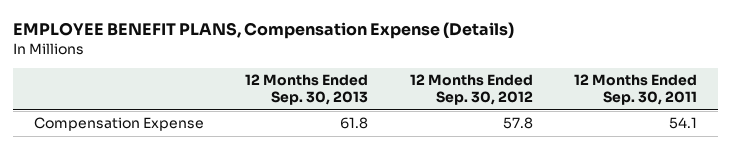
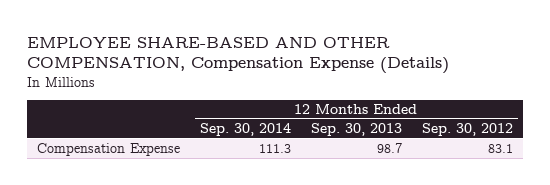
- EMPLOYEE BENEFIT PLANS, Compensation Expense (Details)
+ EMPLOYEE SHARE-BASED AND OTHER COMPENSATION, Compensation Expense (Details)
- | 12 Months Ended Sep. 30, 2013 | 12 Months Ended Sep. 30, 2012 | 12 Months Ended Sep. 30, 2011
+ | 12 Months Ended Sep. 30, 2014 | 12 Months Ended Sep. 30, 2013 | 12 Months Ended Sep. 30, 2012
- Compensation Expense | 61.8 | 57.8 | 54.1
+ Compensation Expense | 111.3 | 98.7 | 83.1

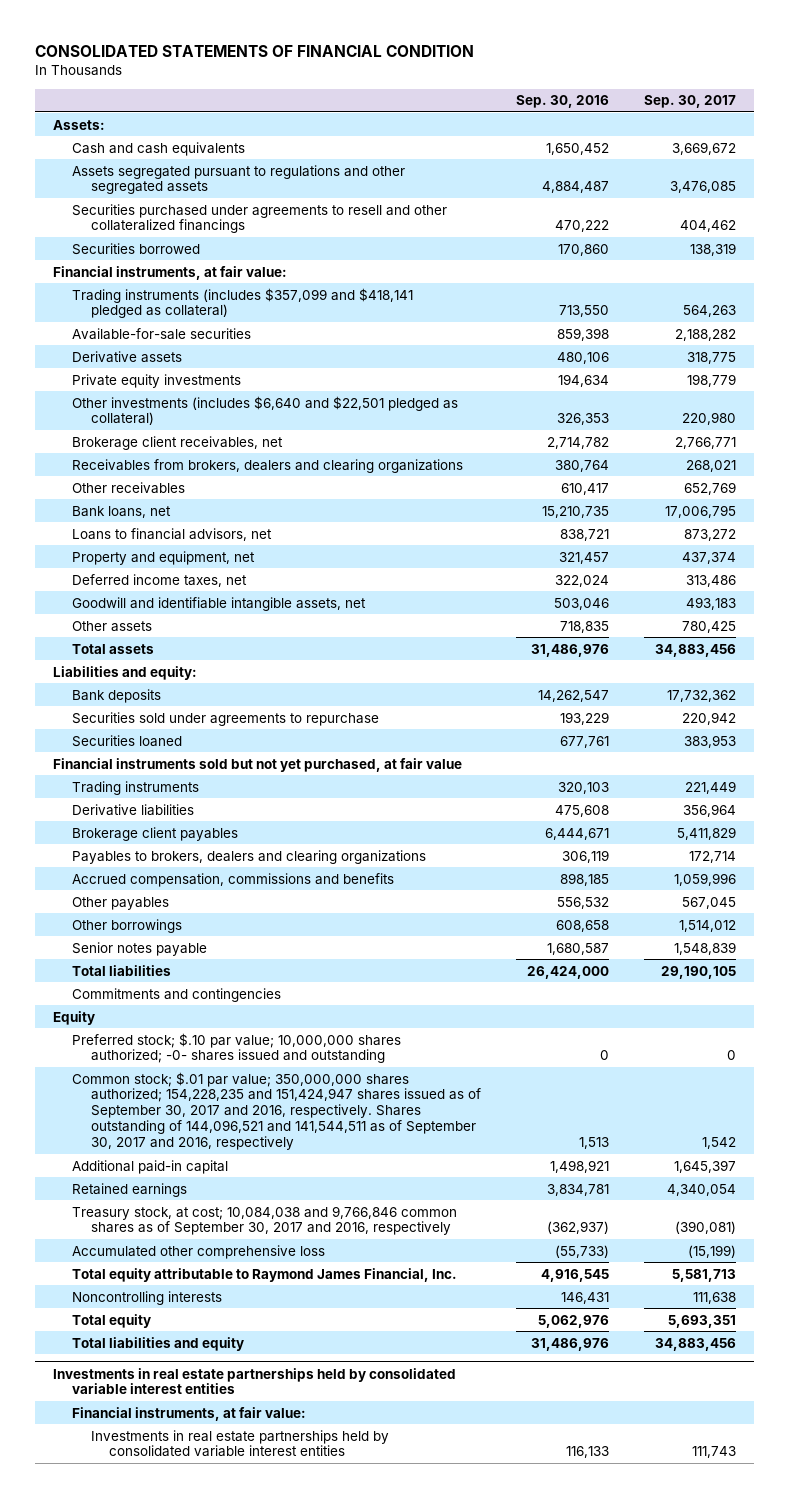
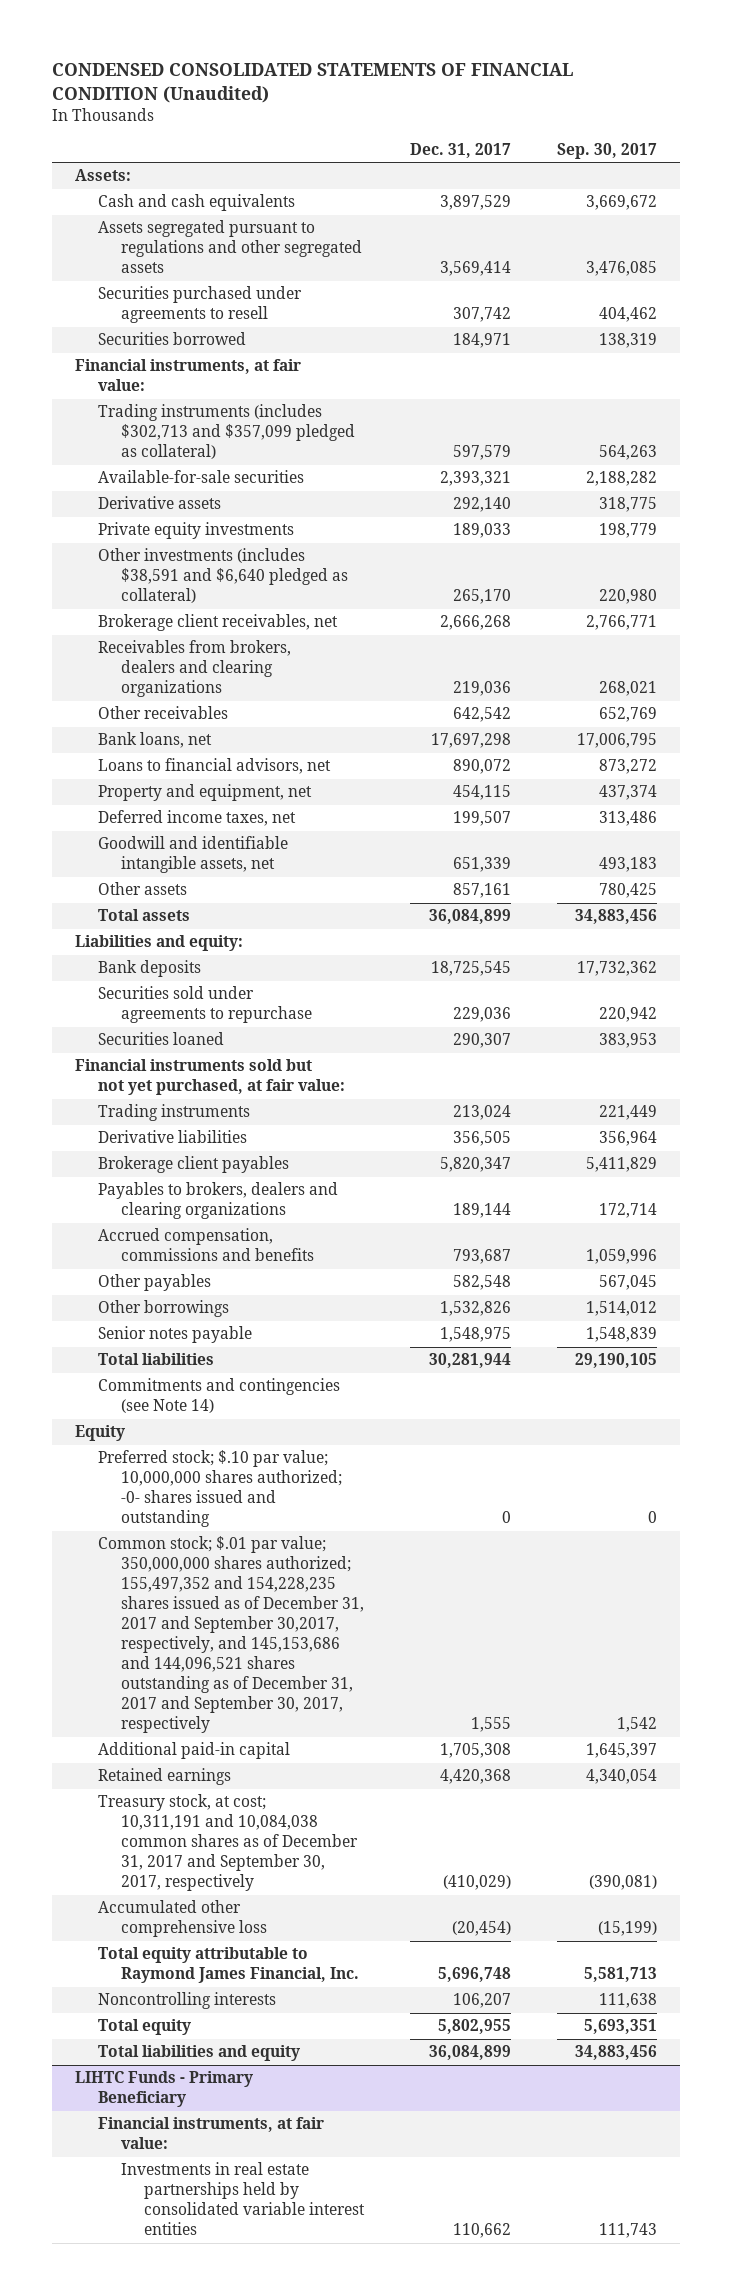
- CONSOLIDATED STATEMENTS OF FINANCIAL CONDITION
+ CONDENSED CONSOLIDATED STATEMENTS OF FINANCIAL CONDITION (Unaudited)
- | Sep. 30, 2016 | Sep. 30, 2017
+ | Dec. 31, 2017 | Sep. 30, 2017
- Securities purchased under agreements to resell and other collateralized financings | 470,222 | 404,462
+ Securities purchased under agreements to resell | 307,742 | 404,462
- Trading instruments (includes $357,099 and $418,141 pledged as collateral) | 713,550 | 564,263
+ Trading instruments (includes $302,713 and $357,099 pledged as collateral) | 597,579 | 564,263
- Other investments (includes $6,640 and $22,501 pledged as collateral) | 326,353 | 220,980
+ Other investments (includes $38,591 and $6,640 pledged as collateral) | 265,170 | 220,980
- Financial instruments sold but not yet purchased, at fair value
+ Financial instruments sold but not yet purchased, at fair value:
- Commitments and contingencies
+ Commitments and contingencies (see Note 14)
- Common stock; $.01 par value; 350,000,000 shares authorized; 154,228,235 and 151,424,947 shares issued as of September 30, 2017 and 2016, respectively. Shares outstanding of 144,096,521 and 141,544,511 as of September 30, 2017 and 2016, respectively | 1,513 | 1,542
+ Common stock; $.01 par value; 350,000,000 shares authorized; 155,497,352 and 154,228,235 shares issued as of December 31, 2017 and September 30,2017, respectively, and 145,153,686 and 144,096,521 shares outstanding as of December 31, 2017 and September 30, 2017, respectively | 1,555 | 1,542
- Treasury stock, at cost; 10,084,038 and 9,766,846 common shares as of September 30, 2017 and 2016, respectively | (362,937) | (390,081)
+ Treasury stock, at cost; 10,311,191 and 10,084,038 common shares as of December 31, 2017 and September 30, 2017, respectively | (410,029) | (390,081)
- Investments in real estate partnerships held by consolidated variable interest entities
+ LIHTC Funds - Primary Beneficiary

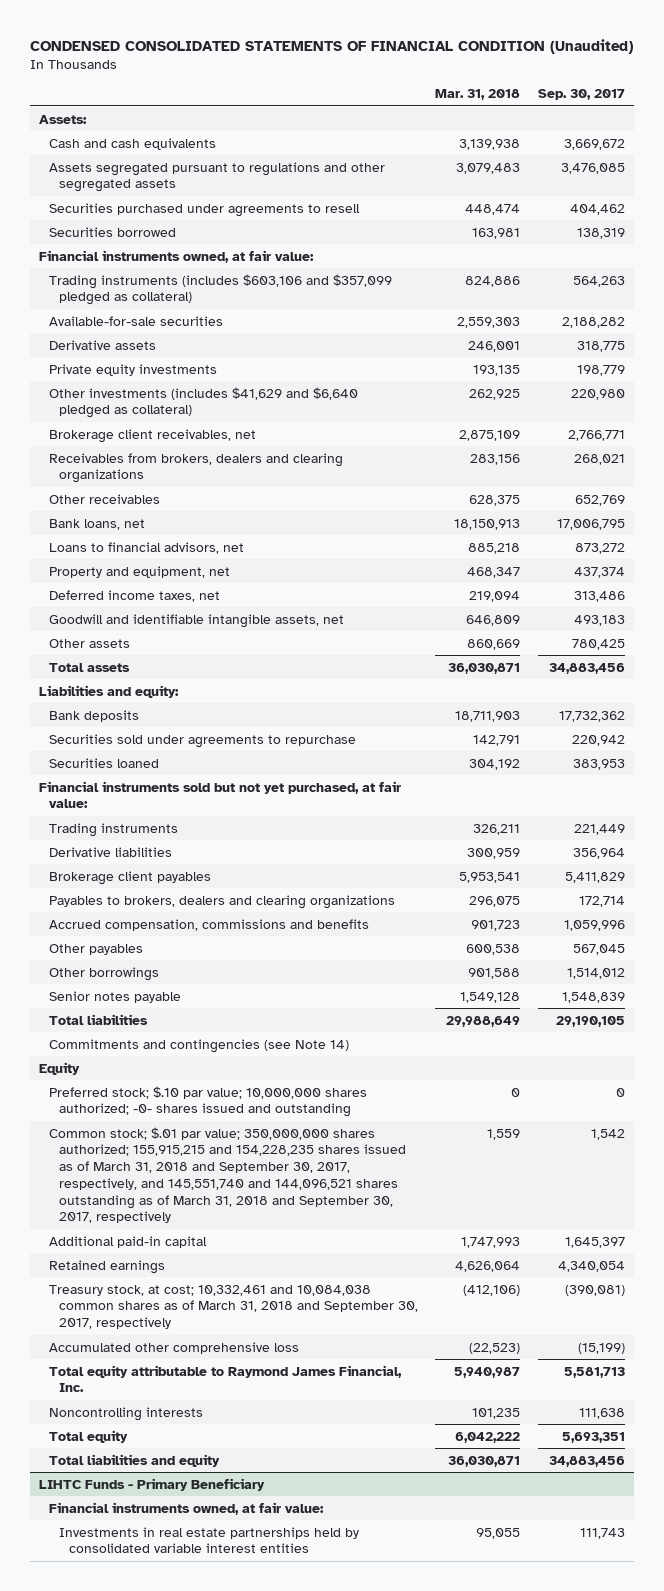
- | Dec. 31, 2017 | Sep. 30, 2017
+ | Mar. 31, 2018 | Sep. 30, 2017
- Financial instruments, at fair value:
- Trading instruments (includes $302,713 and $357,099 pledged as collateral) | 597,579 | 564,263
+ Financial instruments owned, at fair value:
+ Trading instruments (includes $603,106 and $357,099 pledged as collateral) | 824,886 | 564,263
- Other investments (includes $38,591 and $6,640 pledged as collateral) | 265,170 | 220,980
+ Other investments (includes $41,629 and $6,640 pledged as collateral) | 262,925 | 220,980
- Common stock; $.01 par value; 350,000,000 shares authorized; 155,497,352 and 154,228,235 shares issued as of December 31, 2017 and September 30,2017, respectively, and 145,153,686 and 144,096,521 shares outstanding as of December 31, 2017 and September 30, 2017, respectively | 1,555 | 1,542
+ Common stock; $.01 par value; 350,000,000 shares authorized; 155,915,215 and 154,228,235 shares issued as of March 31, 2018 and September 30, 2017, respectively, and 145,551,740 and 144,096,521 shares outstanding as of March 31, 2018 and September 30, 2017, respectively | 1,559 | 1,542
- Treasury stock, at cost; 10,311,191 and 10,084,038 common shares as of December 31, 2017 and September 30, 2017, respectively | (410,029) | (390,081)
+ Treasury stock, at cost; 10,332,461 and 10,084,038 common shares as of March 31, 2018 and September 30, 2017, respectively | (412,106) | (390,081)
@ LIHTC Funds - Primary Beneficiary
- Financial instruments, at fair value:
+ Financial instruments owned, at fair value:

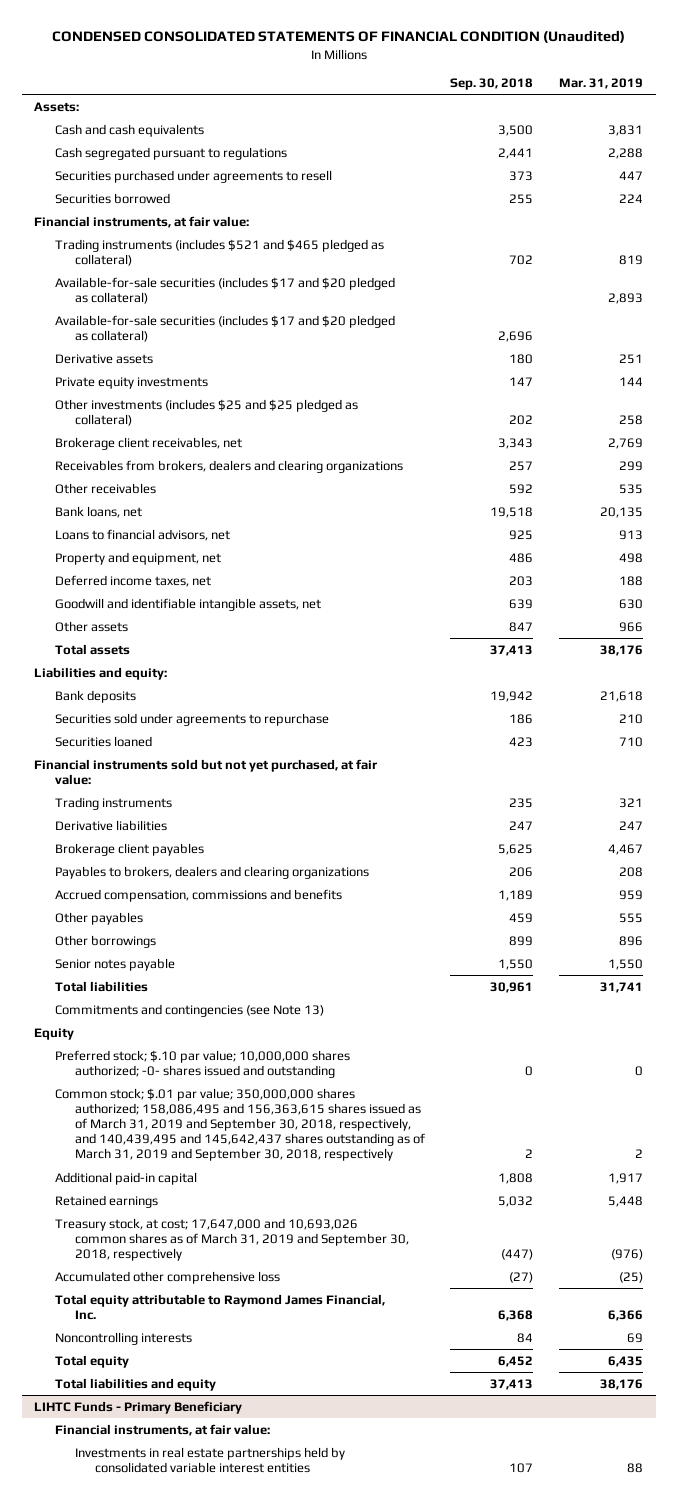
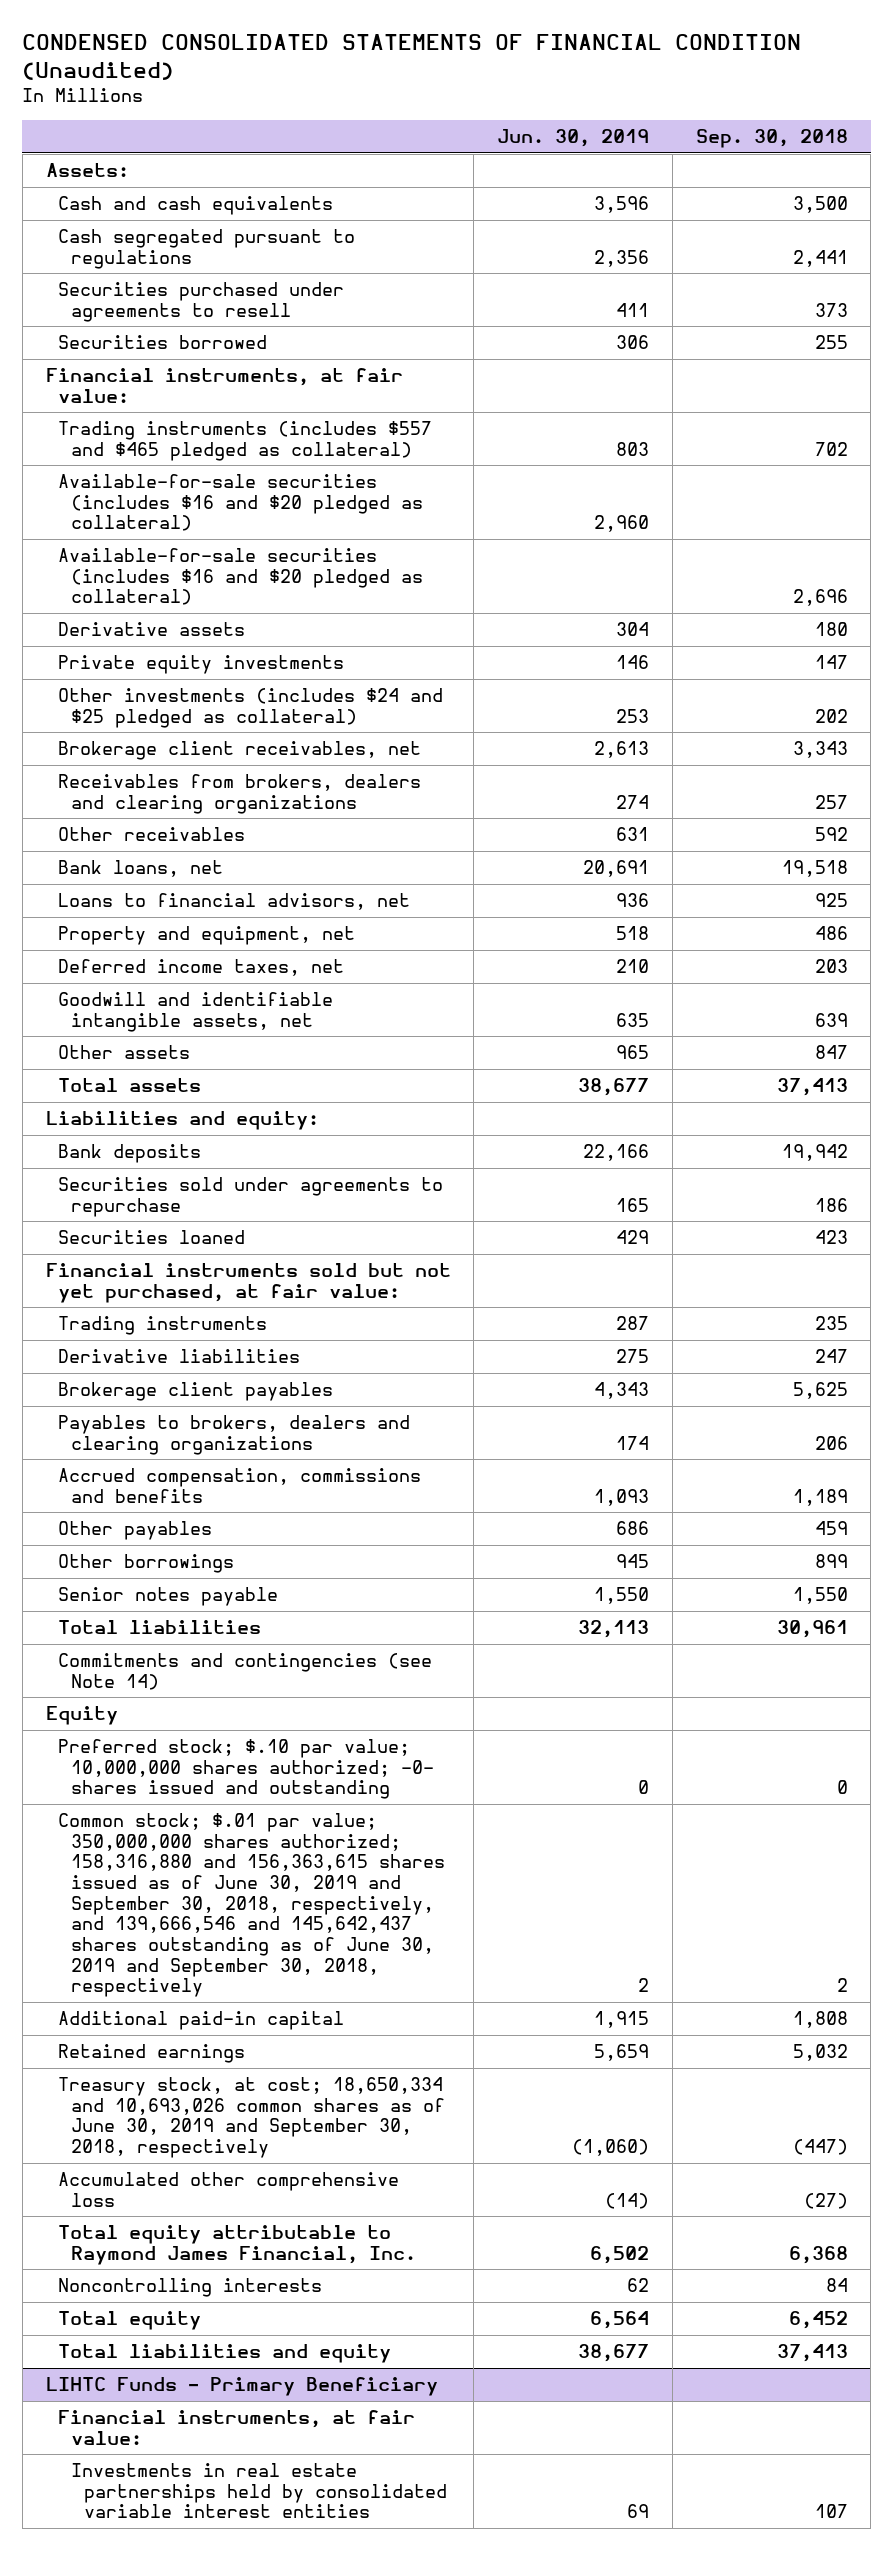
- | Sep. 30, 2018 | Mar. 31, 2019
+ | Jun. 30, 2019 | Sep. 30, 2018
- Trading instruments (includes $521 and $465 pledged as collateral) | 702 | 819
- Available-for-sale securities (includes $17 and $20 pledged as collateral) | | 2,893
- Available-for-sale securities (includes $17 and $20 pledged as collateral) | 2,696 |
+ Trading instruments (includes $557 and $465 pledged as collateral) | 803 | 702
+ Available-for-sale securities (includes $16 and $20 pledged as collateral) | 2,960 |
+ Available-for-sale securities (includes $16 and $20 pledged as collateral) | | 2,696
- Other investments (includes $25 and $25 pledged as collateral) | 202 | 258
+ Other investments (includes $24 and $25 pledged as collateral) | 253 | 202
- Commitments and contingencies (see Note 13)
+ Commitments and contingencies (see Note 14)
- Common stock; $.01 par value; 350,000,000 shares authorized; 158,086,495 and 156,363,615 shares issued as of March 31, 2019 and September 30, 2018, respectively, and 140,439,495 and 145,642,437 shares outstanding as of March 31, 2019 and September 30, 2018, respectively | 2 | 2
+ Common stock; $.01 par value; 350,000,000 shares authorized; 158,316,880 and 156,363,615 shares issued as of June 30, 2019 and September 30, 2018, respectively, and 139,666,546 and 145,642,437 shares outstanding as of June 30, 2019 and September 30, 2018, respectively | 2 | 2
- Treasury stock, at cost; 17,647,000 and 10,693,026 common shares as of March 31, 2019 and September 30, 2018, respectively | (447) | (976)
+ Treasury stock, at cost; 18,650,334 and 10,693,026 common shares as of June 30, 2019 and September 30, 2018, respectively | (1,060) | (447)

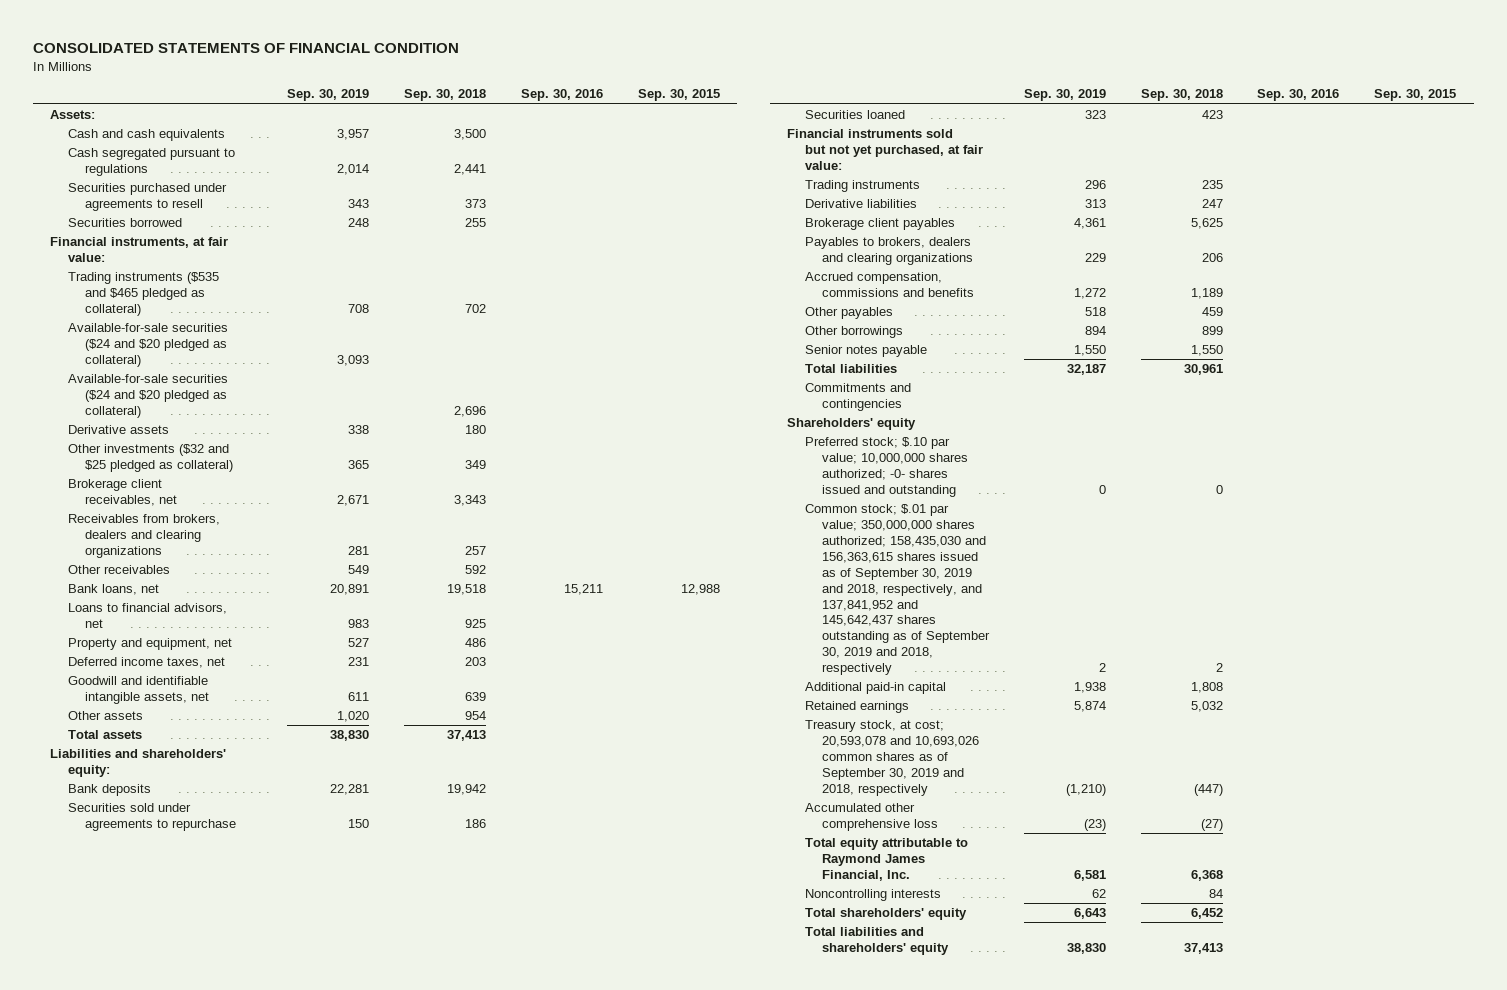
- CONDENSED CONSOLIDATED STATEMENTS OF FINANCIAL CONDITION (Unaudited)
+ CONSOLIDATED STATEMENTS OF FINANCIAL CONDITION
- | Jun. 30, 2019 | Sep. 30, 2018
+ | Sep. 30, 2019 | Sep. 30, 2018 | Sep. 30, 2016 | Sep. 30, 2015
- Trading instruments (includes $557 and $465 pledged as collateral) | 803 | 702
- Available-for-sale securities (includes $16 and $20 pledged as collateral) | 2,960 |
- Available-for-sale securities (includes $16 and $20 pledged as collateral) | | 2,696
+ Trading instruments ($535 and $465 pledged as collateral) | 708 | 702 | |
+ Available-for-sale securities ($24 and $20 pledged as collateral) | 3,093 | | |
+ Available-for-sale securities ($24 and $20 pledged as collateral) | | 2,696 | |
- Private equity investments | 146 | 147
- Other investments (includes $24 and $25 pledged as collateral) | 253 | 202
+ Other investments ($32 and $25 pledged as collateral) | 365 | 349 | |
- Other assets | 965 | 847
+ Other assets | 1,020 | 954 | |
- Liabilities and equity:
+ Liabilities and shareholders' equity:
- Commitments and contingencies (see Note 14)
- Equity
+ Commitments and contingencies
+ Shareholders' equity
- Common stock; $.01 par value; 350,000,000 shares authorized; 158,316,880 and 156,363,615 shares issued as of June 30, 2019 and September 30, 2018, respectively, and 139,666,546 and 145,642,437 shares outstanding as of June 30, 2019 and September 30, 2018, respectively | 2 | 2
+ Common stock; $.01 par value; 350,000,000 shares authorized; 158,435,030 and 156,363,615 shares issued as of September 30, 2019 and 2018, respectively, and 137,841,952 and 145,642,437 shares outstanding as of September 30, 2019 and 2018, respectively | 2 | 2 | |
- Treasury stock, at cost; 18,650,334 and 10,693,026 common shares as of June 30, 2019 and September 30, 2018, respectively | (1,060) | (447)
+ Treasury stock, at cost; 20,593,078 and 10,693,026 common shares as of September 30, 2019 and 2018, respectively | (1,210) | (447) | |
- Total equity | 6,564 | 6,452
- Total liabilities and equity | 38,677 | 37,413
- LIHTC Funds - Primary Beneficiary
- Financial instruments, at fair value:
- Investments in real estate partnerships held by consolidated variable interest entities | 69 | 107
+ Total shareholders' equity | 6,643 | 6,452 | |
+ Total liabilities and shareholders' equity | 38,830 | 37,413 | |

